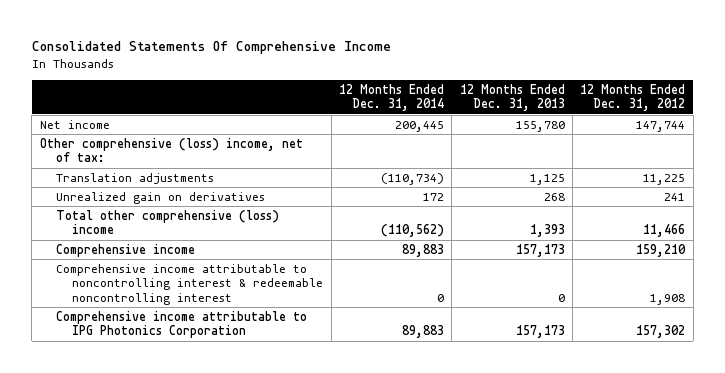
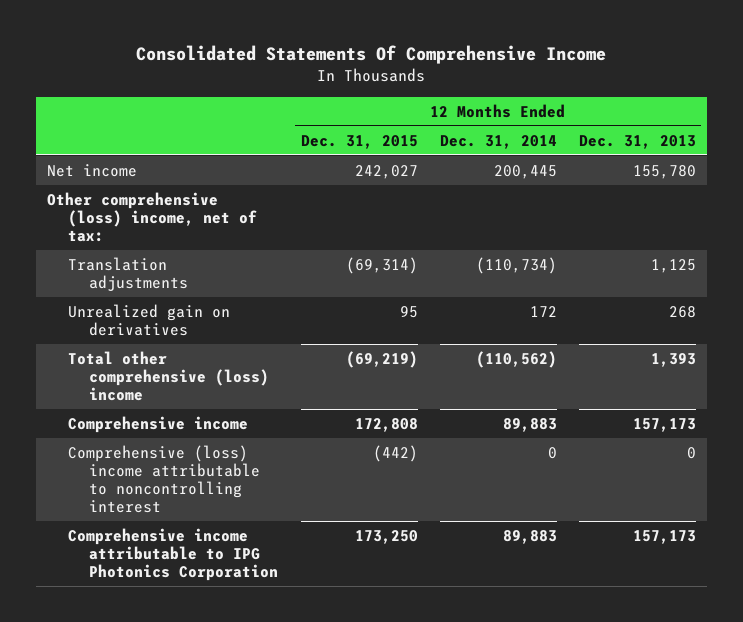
- | 12 Months Ended Dec. 31, 2014 | 12 Months Ended Dec. 31, 2013 | 12 Months Ended Dec. 31, 2012
+ | 12 Months Ended Dec. 31, 2015 | 12 Months Ended Dec. 31, 2014 | 12 Months Ended Dec. 31, 2013
- Comprehensive income attributable to noncontrolling interest & redeemable noncontrolling interest | 0 | 0 | 1,908
+ Comprehensive (loss) income attributable to noncontrolling interest | (442) | 0 | 0

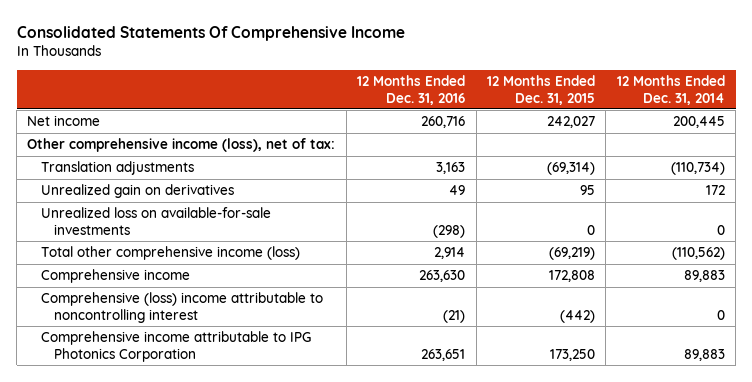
- | 12 Months Ended Dec. 31, 2015 | 12 Months Ended Dec. 31, 2014 | 12 Months Ended Dec. 31, 2013
+ | 12 Months Ended Dec. 31, 2016 | 12 Months Ended Dec. 31, 2015 | 12 Months Ended Dec. 31, 2014
- Other comprehensive (loss) income, net of tax:
+ Other comprehensive income (loss), net of tax:
- Total other comprehensive (loss) income | (69,219) | (110,562) | 1,393
+ Unrealized loss on available-for-sale investments | (298) | 0 | 0
+ Total other comprehensive income (loss) | 2,914 | (69,219) | (110,562)

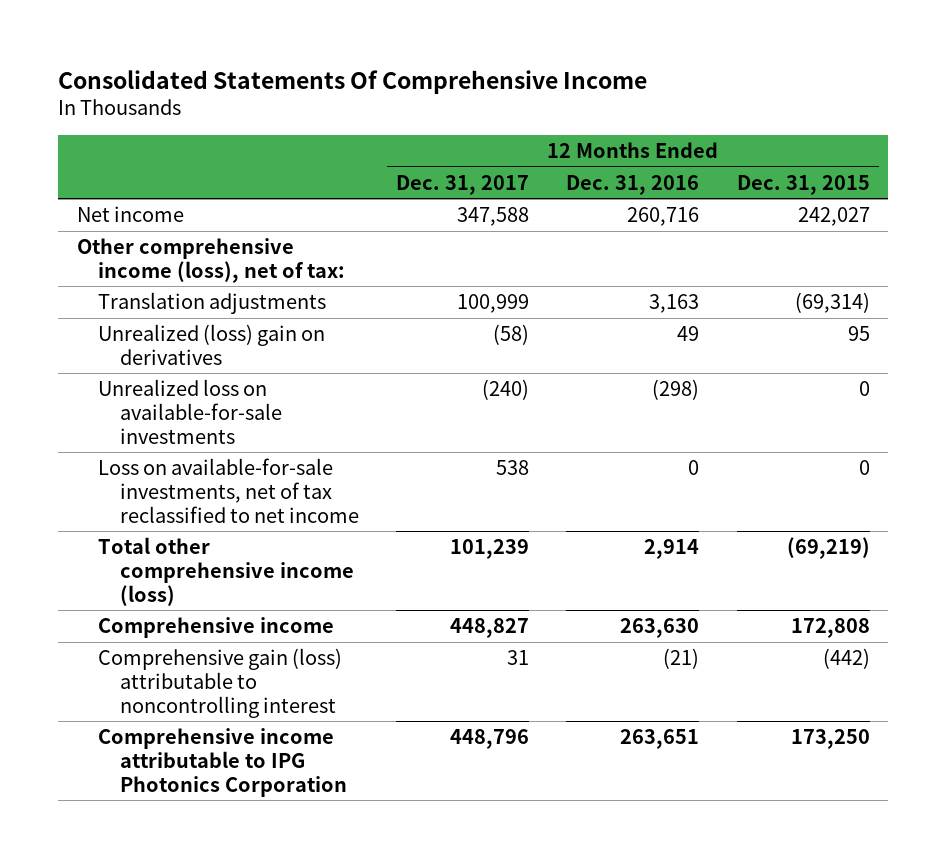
- | 12 Months Ended Dec. 31, 2016 | 12 Months Ended Dec. 31, 2015 | 12 Months Ended Dec. 31, 2014
+ | 12 Months Ended Dec. 31, 2017 | 12 Months Ended Dec. 31, 2016 | 12 Months Ended Dec. 31, 2015
- Unrealized gain on derivatives | 49 | 95 | 172
+ Unrealized (loss) gain on derivatives | (58) | 49 | 95
+ Loss on available-for-sale investments, net of tax reclassified to net income | 538 | 0 | 0
- Comprehensive (loss) income attributable to noncontrolling interest | (21) | (442) | 0
+ Comprehensive gain (loss) attributable to noncontrolling interest | 31 | (21) | (442)

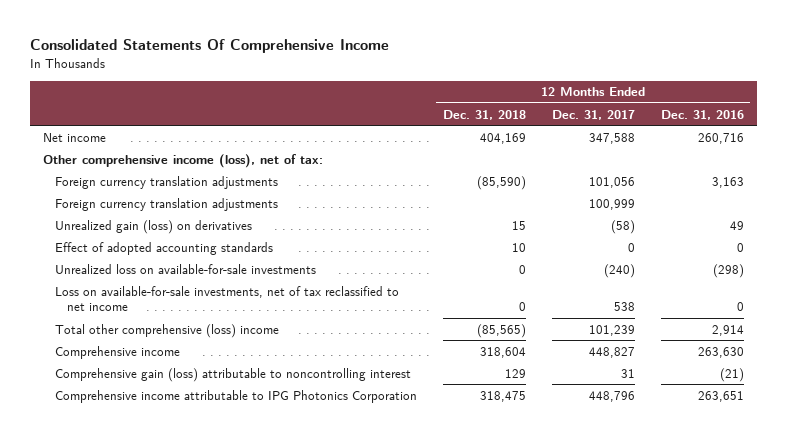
- | 12 Months Ended Dec. 31, 2017 | 12 Months Ended Dec. 31, 2016 | 12 Months Ended Dec. 31, 2015
+ | 12 Months Ended Dec. 31, 2018 | 12 Months Ended Dec. 31, 2017 | 12 Months Ended Dec. 31, 2016
- Translation adjustments | 100,999 | 3,163 | (69,314)
- Unrealized (loss) gain on derivatives | (58) | 49 | 95
+ Foreign currency translation adjustments | (85,590) | 101,056 | 3,163
+ Foreign currency translation adjustments | | 100,999 |
+ Unrealized gain (loss) on derivatives | 15 | (58) | 49
+ Effect of adopted accounting standards | 10 | 0 | 0
- Total other comprehensive income (loss) | 101,239 | 2,914 | (69,219)
+ Total other comprehensive (loss) income | (85,565) | 101,239 | 2,914

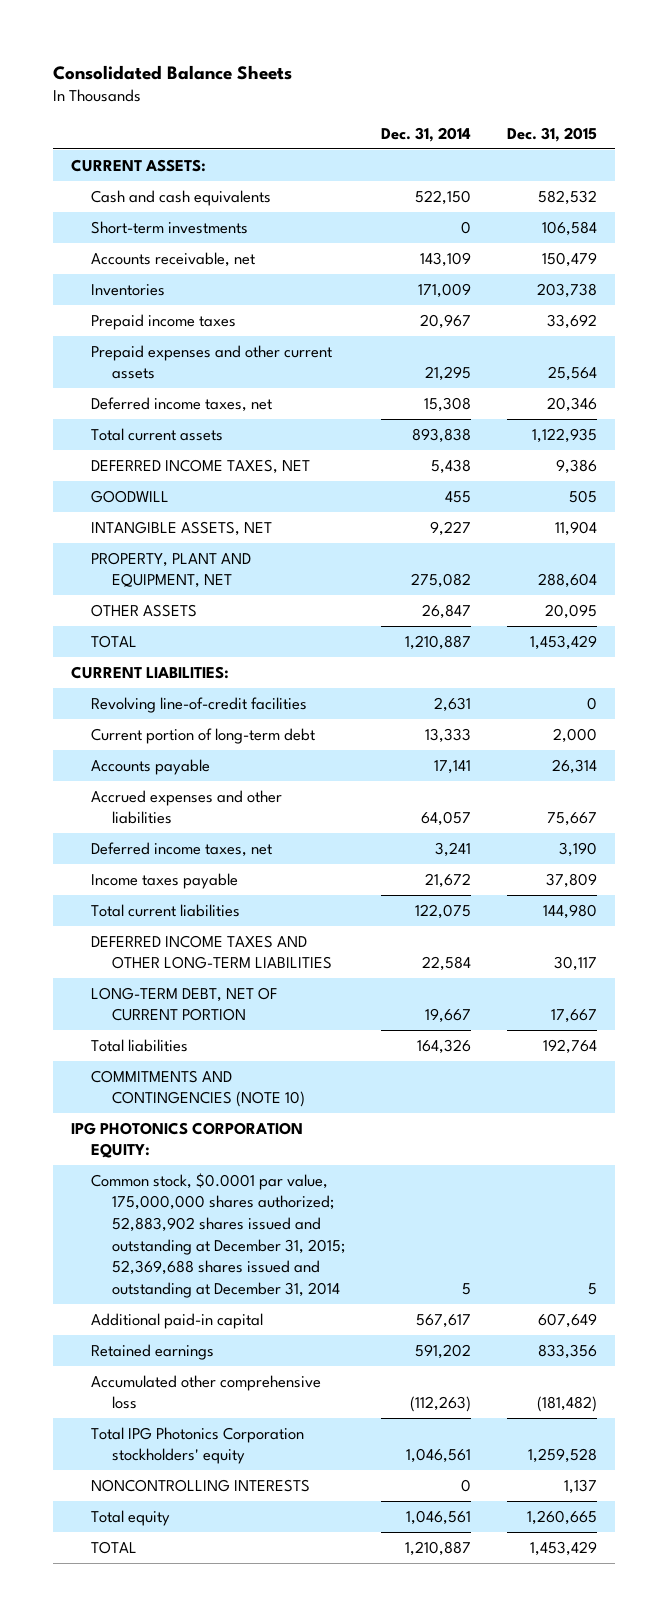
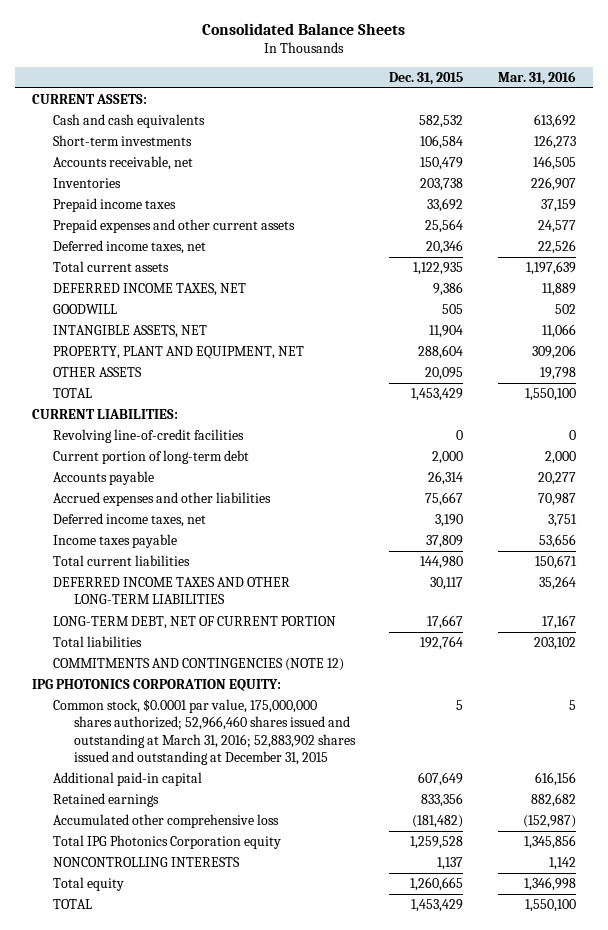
- | Dec. 31, 2014 | Dec. 31, 2015
+ | Dec. 31, 2015 | Mar. 31, 2016
- COMMITMENTS AND CONTINGENCIES (NOTE 10)
+ COMMITMENTS AND CONTINGENCIES (NOTE 12)
- Common stock, $0.0001 par value, 175,000,000 shares authorized; 52,883,902 shares issued and outstanding at December 31, 2015; 52,369,688 shares issued and outstanding at December 31, 2014 | 5 | 5
+ Common stock, $0.0001 par value, 175,000,000 shares authorized; 52,966,460 shares issued and outstanding at March 31, 2016; 52,883,902 shares issued and outstanding at December 31, 2015 | 5 | 5
- Total IPG Photonics Corporation stockholders' equity | 1,046,561 | 1,259,528
+ Total IPG Photonics Corporation equity | 1,259,528 | 1,345,856

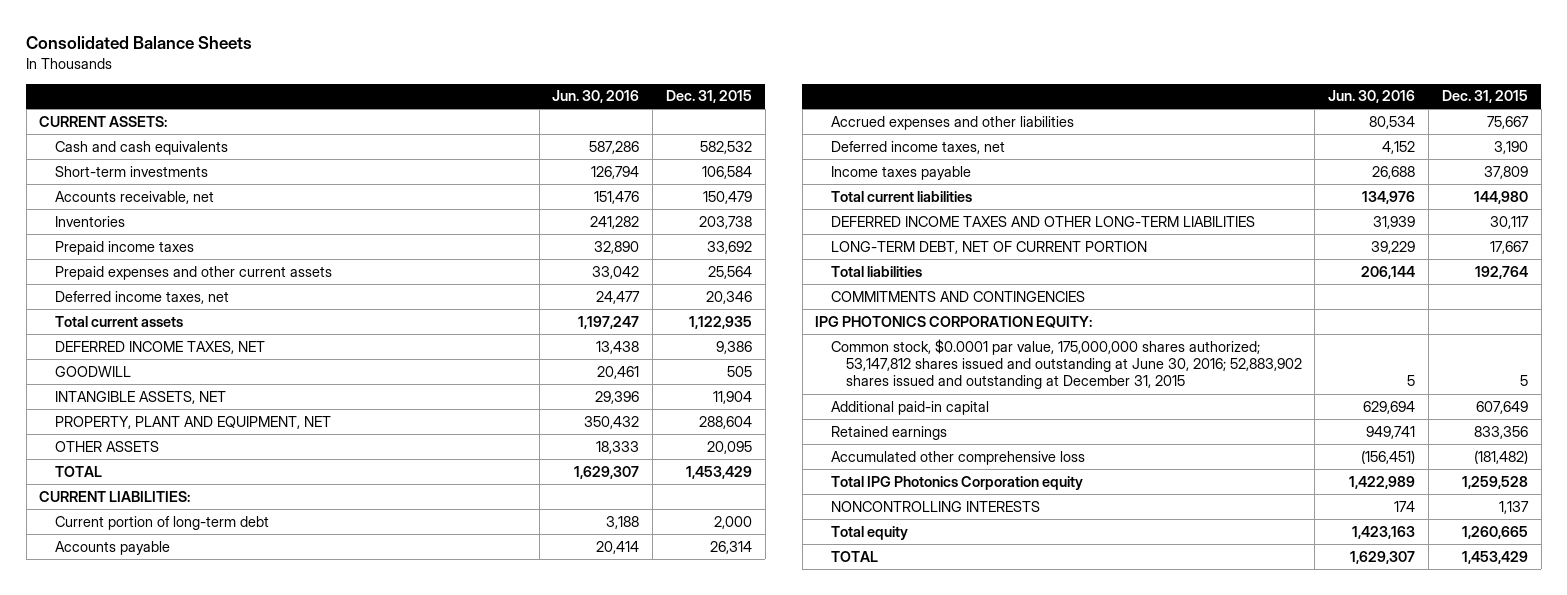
- | Dec. 31, 2015 | Mar. 31, 2016
+ | Jun. 30, 2016 | Dec. 31, 2015
- Revolving line-of-credit facilities | 0 | 0
- COMMITMENTS AND CONTINGENCIES (NOTE 12)
+ COMMITMENTS AND CONTINGENCIES
- Common stock, $0.0001 par value, 175,000,000 shares authorized; 52,966,460 shares issued and outstanding at March 31, 2016; 52,883,902 shares issued and outstanding at December 31, 2015 | 5 | 5
+ Common stock, $0.0001 par value, 175,000,000 shares authorized; 53,147,812 shares issued and outstanding at June 30, 2016; 52,883,902 shares issued and outstanding at December 31, 2015 | 5 | 5

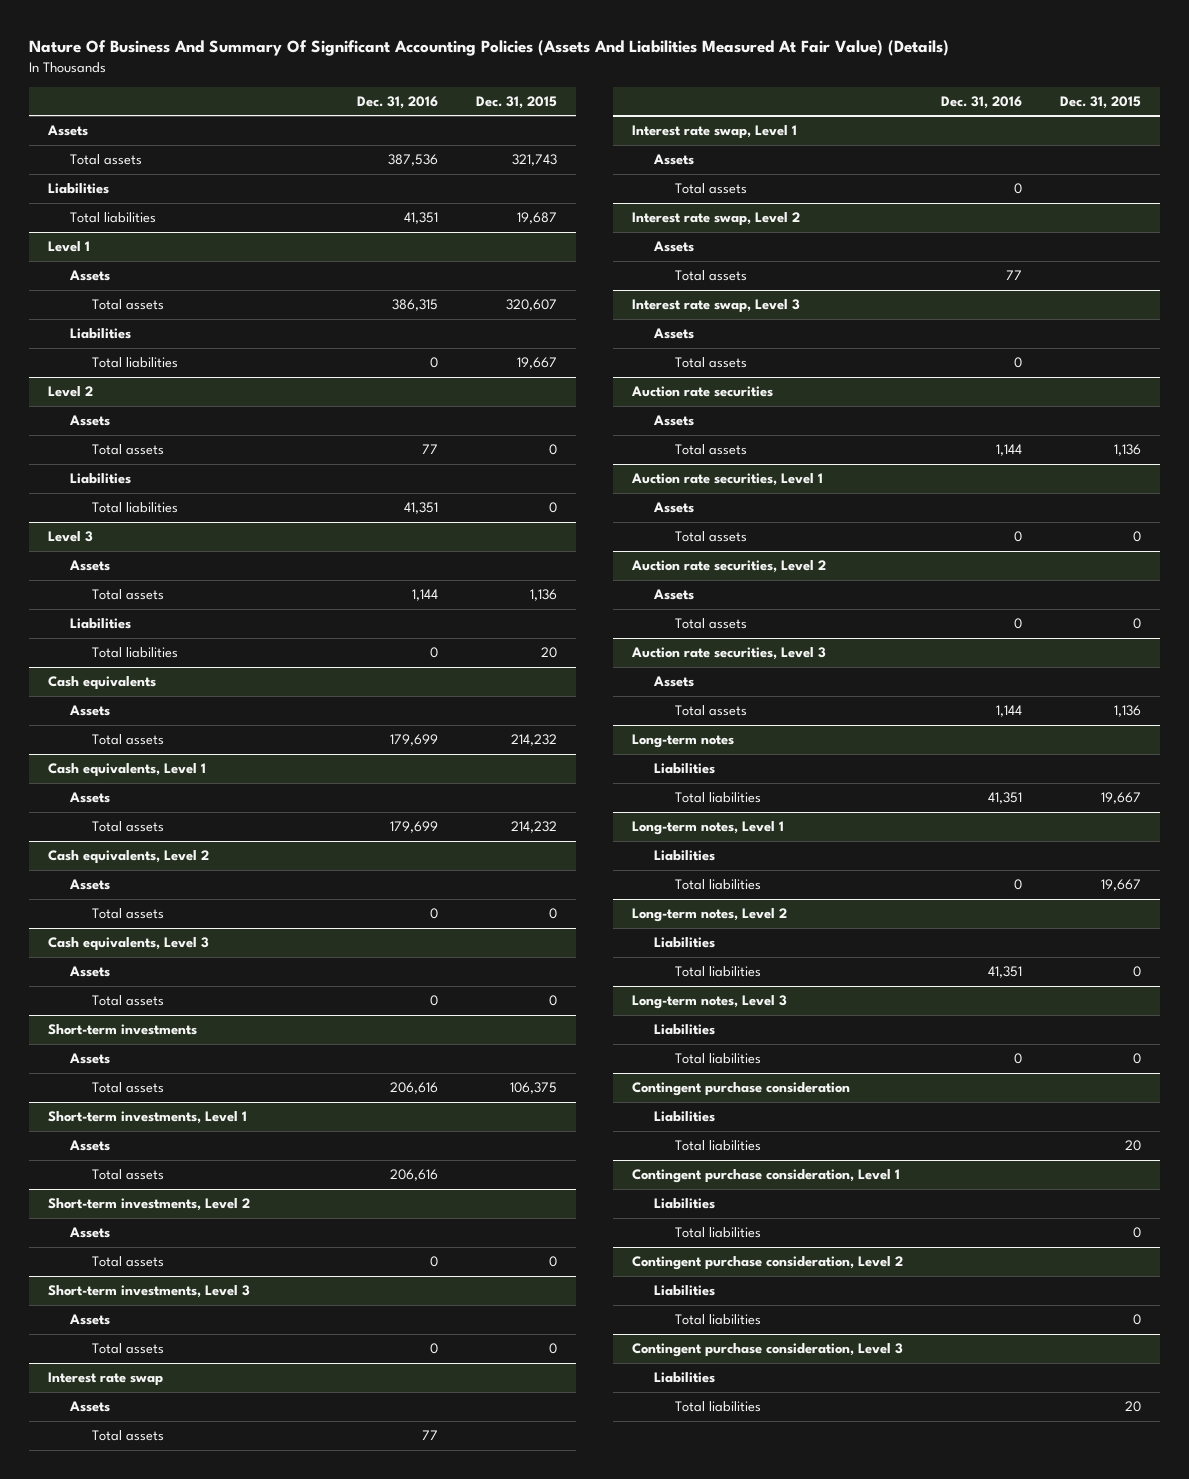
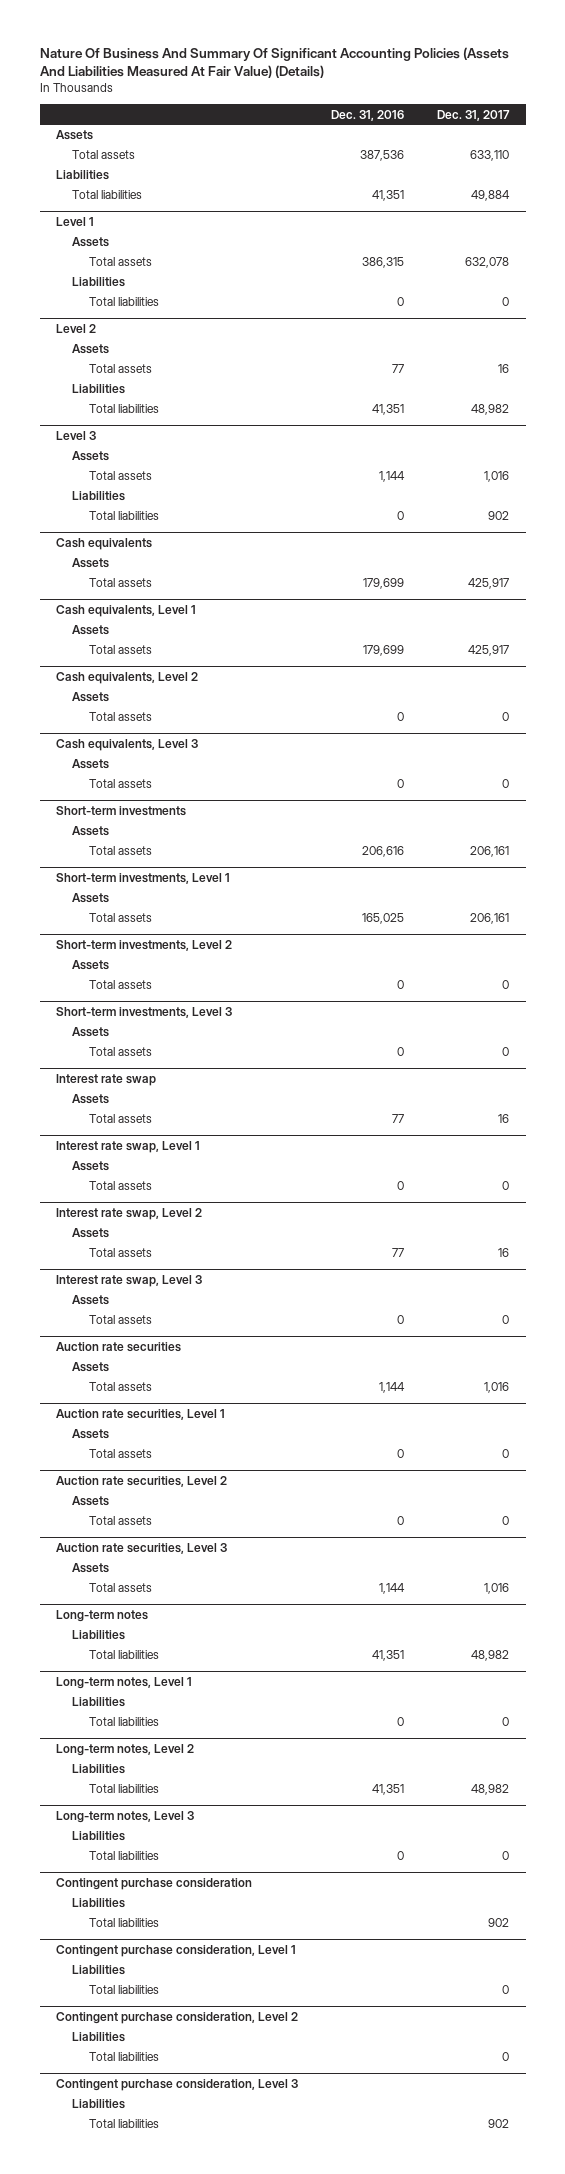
- | Dec. 31, 2016 | Dec. 31, 2015
+ | Dec. 31, 2016 | Dec. 31, 2017
@ Short-term investments, Level 1
- Total assets | 206,616 |
+ Total assets | 165,025 | 206,161

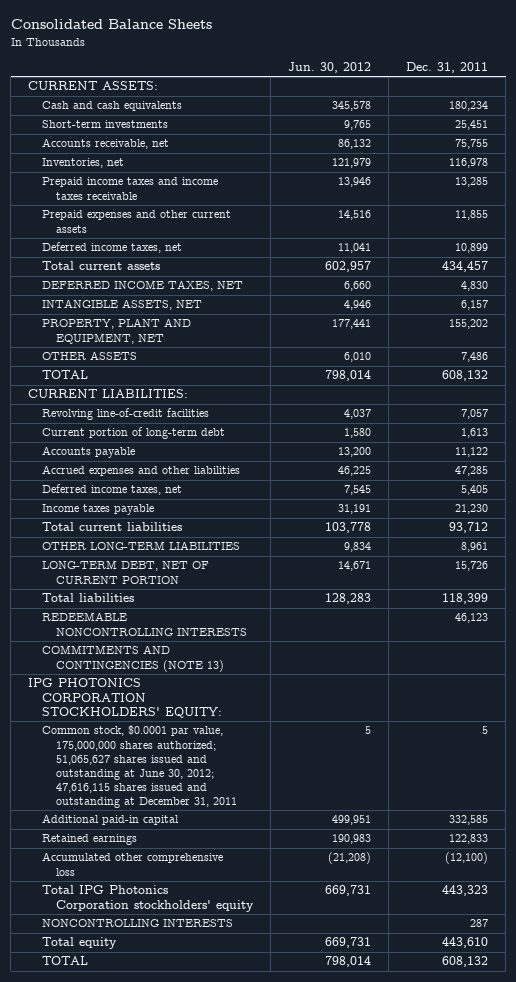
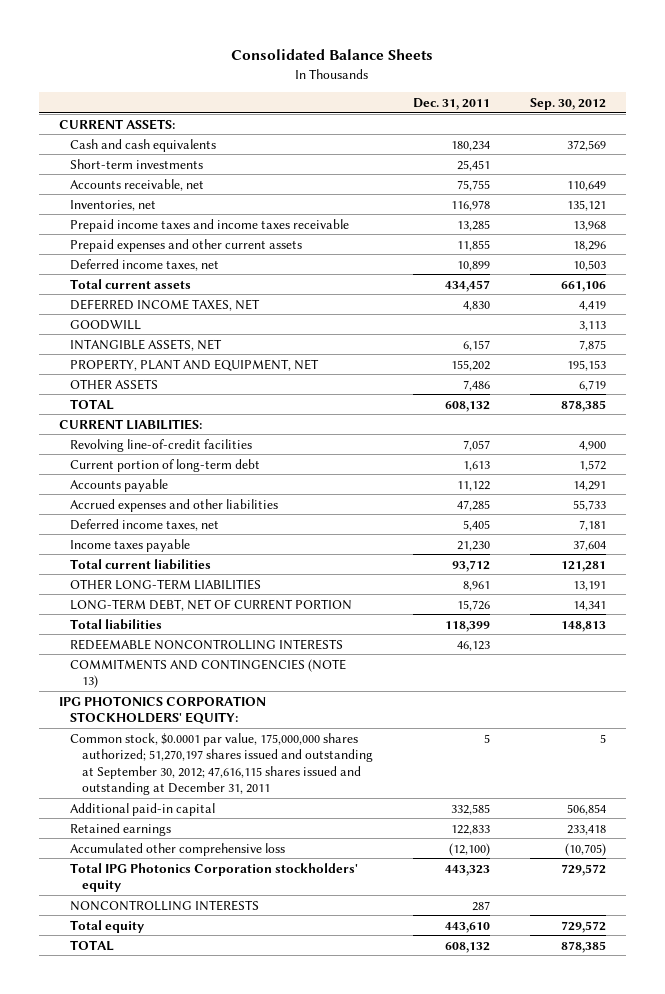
- | Jun. 30, 2012 | Dec. 31, 2011
+ | Dec. 31, 2011 | Sep. 30, 2012
+ GOODWILL | | 3,113
- Common stock, $0.0001 par value, 175,000,000 shares authorized; 51,065,627 shares issued and outstanding at June 30, 2012; 47,616,115 shares issued and outstanding at December 31, 2011 | 5 | 5
+ Common stock, $0.0001 par value, 175,000,000 shares authorized; 51,270,197 shares issued and outstanding at September 30, 2012; 47,616,115 shares issued and outstanding at December 31, 2011 | 5 | 5

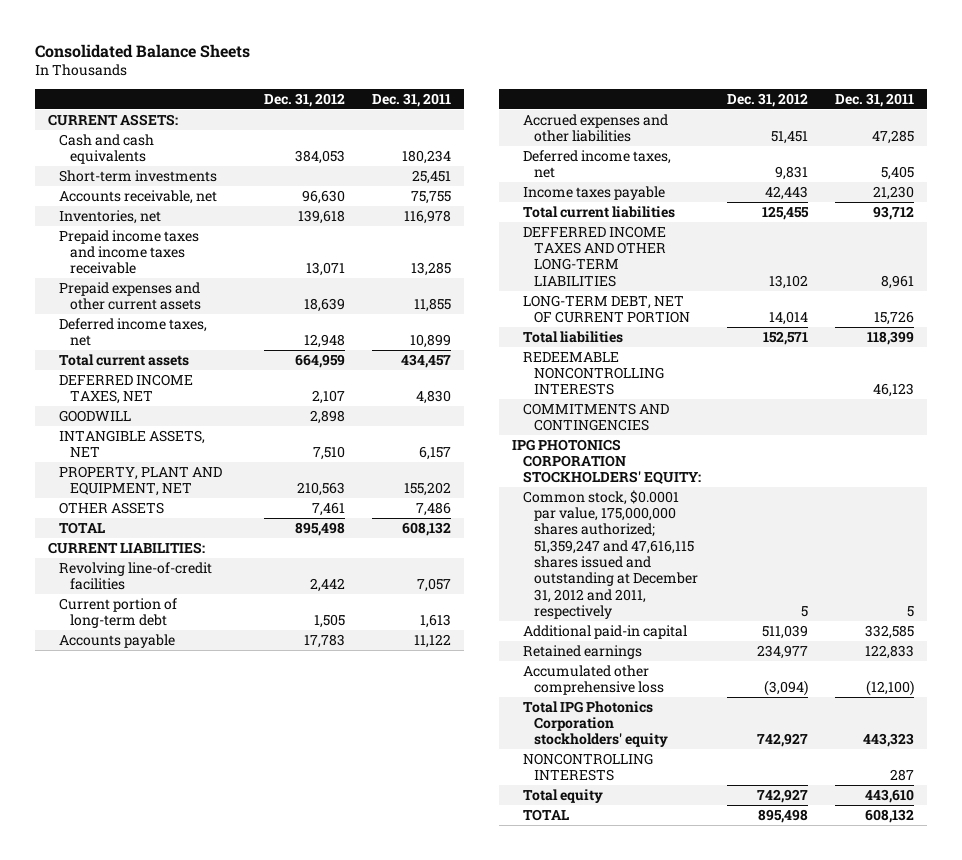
- | Dec. 31, 2011 | Sep. 30, 2012
+ | Dec. 31, 2012 | Dec. 31, 2011
- OTHER LONG-TERM LIABILITIES | 8,961 | 13,191
+ DEFFERRED INCOME TAXES AND OTHER LONG-TERM LIABILITIES | 13,102 | 8,961
- COMMITMENTS AND CONTINGENCIES (NOTE 13)
+ COMMITMENTS AND CONTINGENCIES
- Common stock, $0.0001 par value, 175,000,000 shares authorized; 51,270,197 shares issued and outstanding at September 30, 2012; 47,616,115 shares issued and outstanding at December 31, 2011 | 5 | 5
+ Common stock, $0.0001 par value, 175,000,000 shares authorized; 51,359,247 and 47,616,115 shares issued and outstanding at December 31, 2012 and 2011, respectively | 5 | 5

